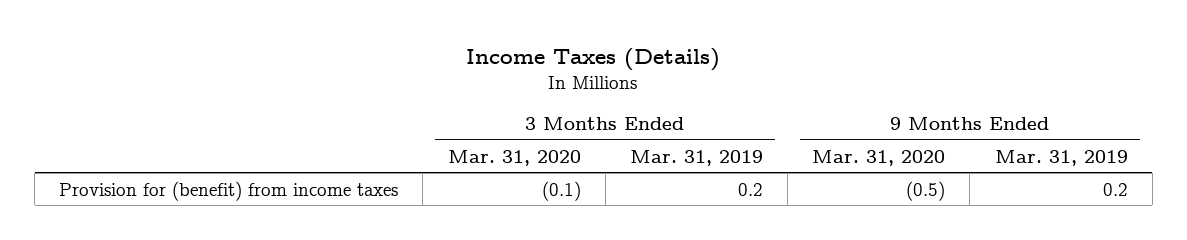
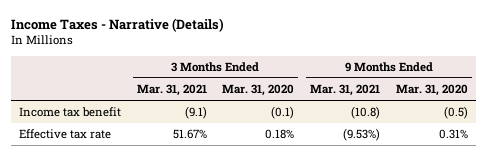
- Income Taxes (Details)
+ Income Taxes - Narrative (Details)
- | 3 Months Ended Mar. 31, 2020 | 3 Months Ended Mar. 31, 2019 | 9 Months Ended Mar. 31, 2020 | 9 Months Ended Mar. 31, 2019
+ | 3 Months Ended Mar. 31, 2021 | 3 Months Ended Mar. 31, 2020 | 9 Months Ended Mar. 31, 2021 | 9 Months Ended Mar. 31, 2020
- Provision for (benefit) from income taxes | (0.1) | 0.2 | (0.5) | 0.2
+ Income tax benefit | (9.1) | (0.1) | (10.8) | (0.5)
+ Effective tax rate | 51.67% | 0.18% | (9.53%) | 0.31%

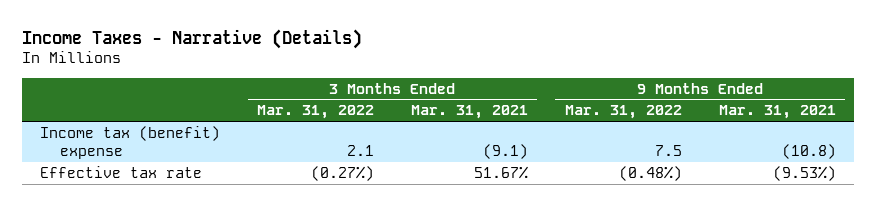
- | 3 Months Ended Mar. 31, 2021 | 3 Months Ended Mar. 31, 2020 | 9 Months Ended Mar. 31, 2021 | 9 Months Ended Mar. 31, 2020
+ | 3 Months Ended Mar. 31, 2022 | 3 Months Ended Mar. 31, 2021 | 9 Months Ended Mar. 31, 2022 | 9 Months Ended Mar. 31, 2021
- Income tax benefit | (9.1) | (0.1) | (10.8) | (0.5)
+ Income tax (benefit) expense | 2.1 | (9.1) | 7.5 | (10.8)

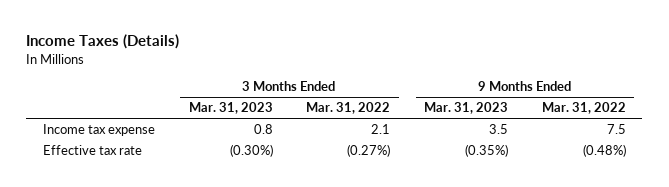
- Income Taxes - Narrative (Details)
+ Income Taxes (Details)
- | 3 Months Ended Mar. 31, 2022 | 3 Months Ended Mar. 31, 2021 | 9 Months Ended Mar. 31, 2022 | 9 Months Ended Mar. 31, 2021
+ | 3 Months Ended Mar. 31, 2023 | 3 Months Ended Mar. 31, 2022 | 9 Months Ended Mar. 31, 2023 | 9 Months Ended Mar. 31, 2022
- Income tax (benefit) expense | 2.1 | (9.1) | 7.5 | (10.8)
+ Income tax expense | 0.8 | 2.1 | 3.5 | 7.5

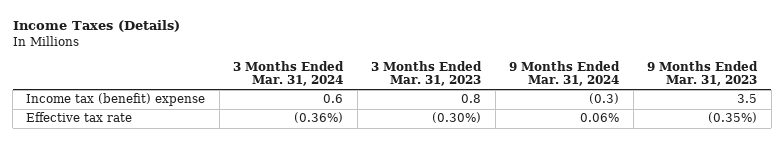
- | 3 Months Ended Mar. 31, 2023 | 3 Months Ended Mar. 31, 2022 | 9 Months Ended Mar. 31, 2023 | 9 Months Ended Mar. 31, 2022
+ | 3 Months Ended Mar. 31, 2024 | 3 Months Ended Mar. 31, 2023 | 9 Months Ended Mar. 31, 2024 | 9 Months Ended Mar. 31, 2023
- Income tax expense | 0.8 | 2.1 | 3.5 | 7.5
+ Income tax (benefit) expense | 0.6 | 0.8 | (0.3) | 3.5

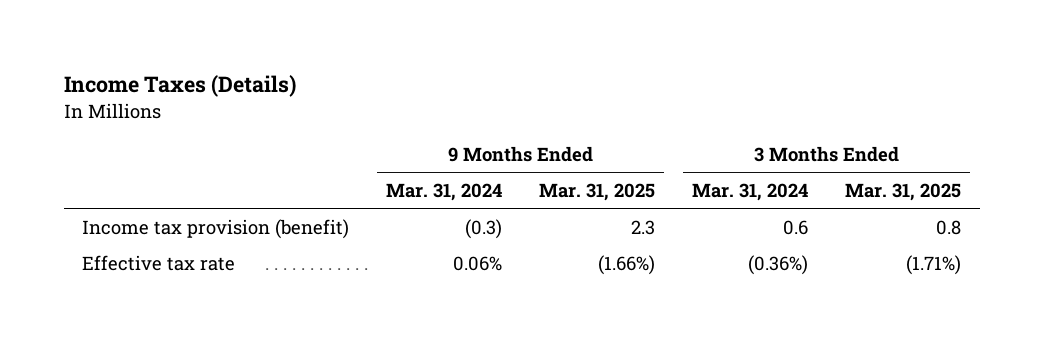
- | 3 Months Ended Mar. 31, 2024 | 3 Months Ended Mar. 31, 2023 | 9 Months Ended Mar. 31, 2024 | 9 Months Ended Mar. 31, 2023
+ | 9 Months Ended Mar. 31, 2024 | 9 Months Ended Mar. 31, 2025 | 3 Months Ended Mar. 31, 2024 | 3 Months Ended Mar. 31, 2025
- Income tax (benefit) expense | 0.6 | 0.8 | (0.3) | 3.5
+ Income tax provision (benefit) | (0.3) | 2.3 | 0.6 | 0.8

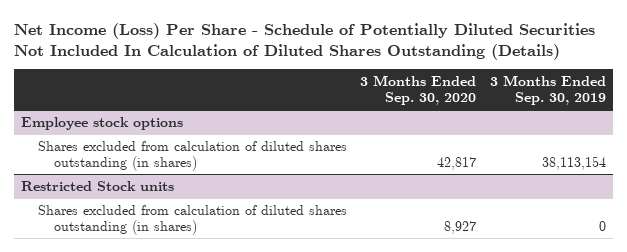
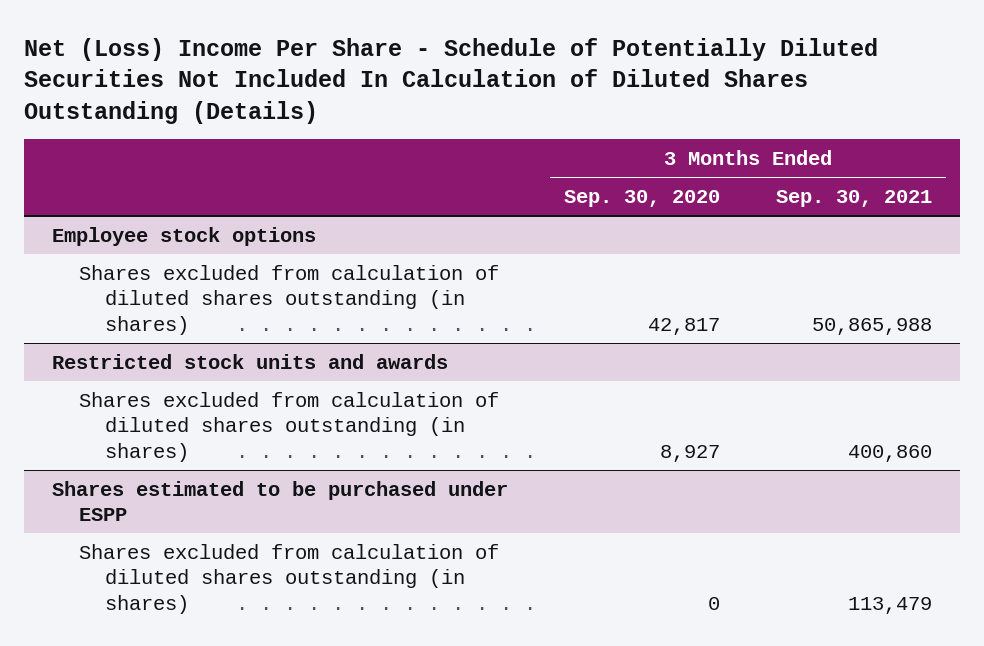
- Net Income (Loss) Per Share - Schedule of Potentially Diluted Securities Not Included In Calculation of Diluted Shares Outstanding (Details)
+ Net (Loss) Income Per Share - Schedule of Potentially Diluted Securities Not Included In Calculation of Diluted Shares Outstanding (Details)
- | 3 Months Ended Sep. 30, 2020 | 3 Months Ended Sep. 30, 2019
+ | 3 Months Ended Sep. 30, 2020 | 3 Months Ended Sep. 30, 2021
- Restricted Stock units
+ Restricted stock units and awards
+ Shares estimated to be purchased under ESPP
+ Shares excluded from calculation of diluted shares outstanding (in shares) | 0 | 113,479

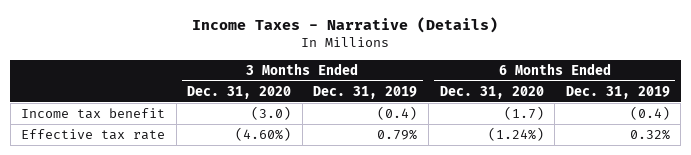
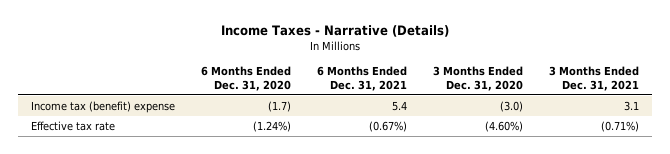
- | 3 Months Ended Dec. 31, 2020 | 3 Months Ended Dec. 31, 2019 | 6 Months Ended Dec. 31, 2020 | 6 Months Ended Dec. 31, 2019
+ | 6 Months Ended Dec. 31, 2020 | 6 Months Ended Dec. 31, 2021 | 3 Months Ended Dec. 31, 2020 | 3 Months Ended Dec. 31, 2021
- Income tax benefit | (3.0) | (0.4) | (1.7) | (0.4)
+ Income tax (benefit) expense | (1.7) | 5.4 | (3.0) | 3.1

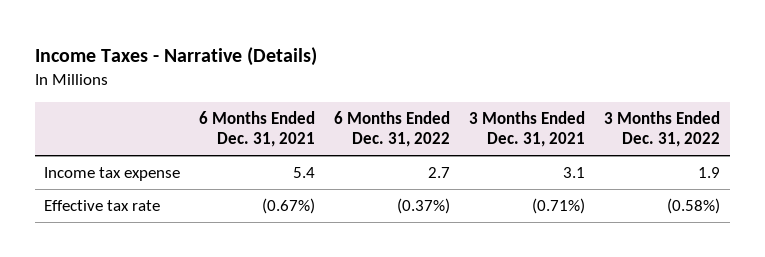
- | 6 Months Ended Dec. 31, 2020 | 6 Months Ended Dec. 31, 2021 | 3 Months Ended Dec. 31, 2020 | 3 Months Ended Dec. 31, 2021
+ | 6 Months Ended Dec. 31, 2021 | 6 Months Ended Dec. 31, 2022 | 3 Months Ended Dec. 31, 2021 | 3 Months Ended Dec. 31, 2022
- Income tax (benefit) expense | (1.7) | 5.4 | (3.0) | 3.1
+ Income tax expense | 5.4 | 2.7 | 3.1 | 1.9

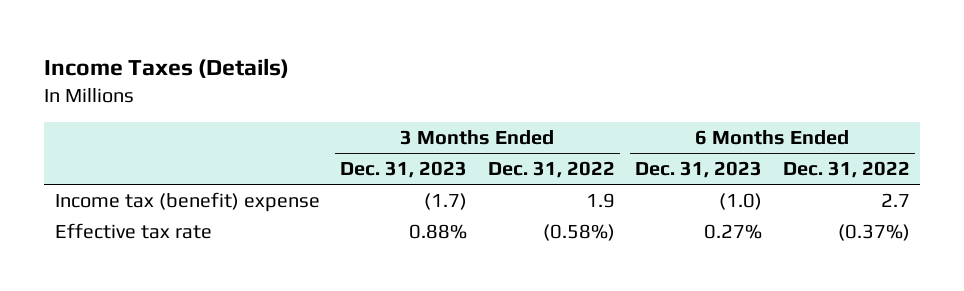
- Income Taxes - Narrative (Details)
+ Income Taxes (Details)
- | 6 Months Ended Dec. 31, 2021 | 6 Months Ended Dec. 31, 2022 | 3 Months Ended Dec. 31, 2021 | 3 Months Ended Dec. 31, 2022
+ | 3 Months Ended Dec. 31, 2023 | 3 Months Ended Dec. 31, 2022 | 6 Months Ended Dec. 31, 2023 | 6 Months Ended Dec. 31, 2022
- Income tax expense | 5.4 | 2.7 | 3.1 | 1.9
+ Income tax (benefit) expense | (1.7) | 1.9 | (1.0) | 2.7

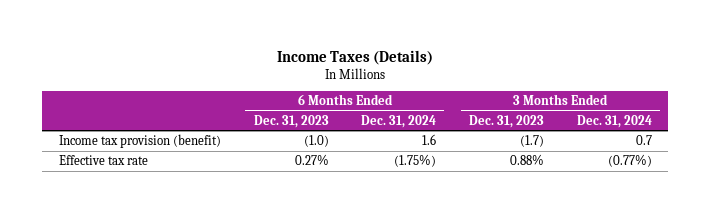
- | 3 Months Ended Dec. 31, 2023 | 3 Months Ended Dec. 31, 2022 | 6 Months Ended Dec. 31, 2023 | 6 Months Ended Dec. 31, 2022
+ | 6 Months Ended Dec. 31, 2023 | 6 Months Ended Dec. 31, 2024 | 3 Months Ended Dec. 31, 2023 | 3 Months Ended Dec. 31, 2024
- Income tax (benefit) expense | (1.7) | 1.9 | (1.0) | 2.7
+ Income tax provision (benefit) | (1.0) | 1.6 | (1.7) | 0.7

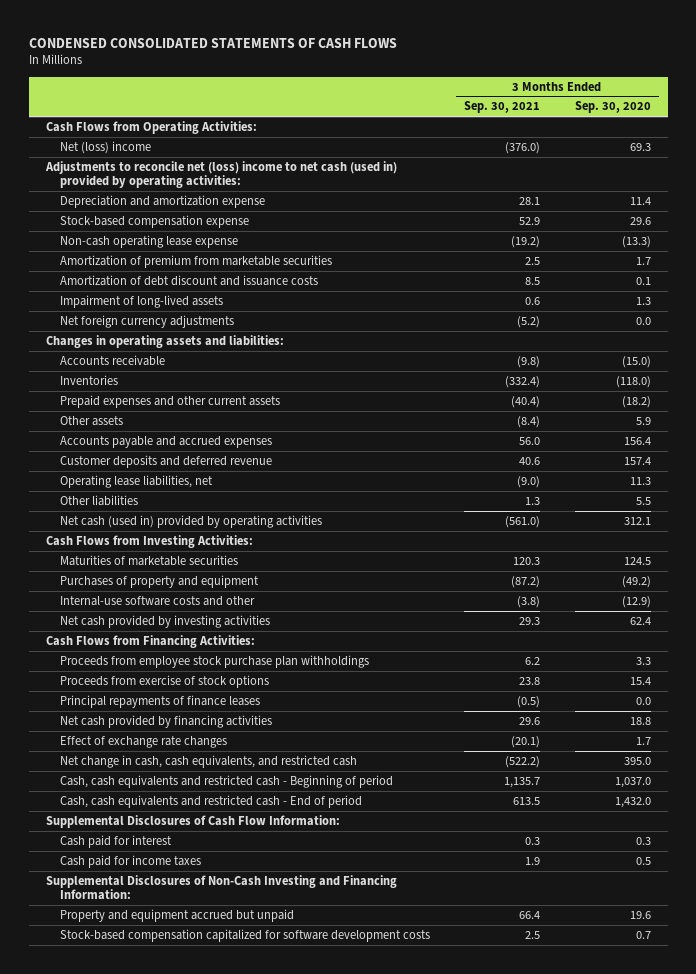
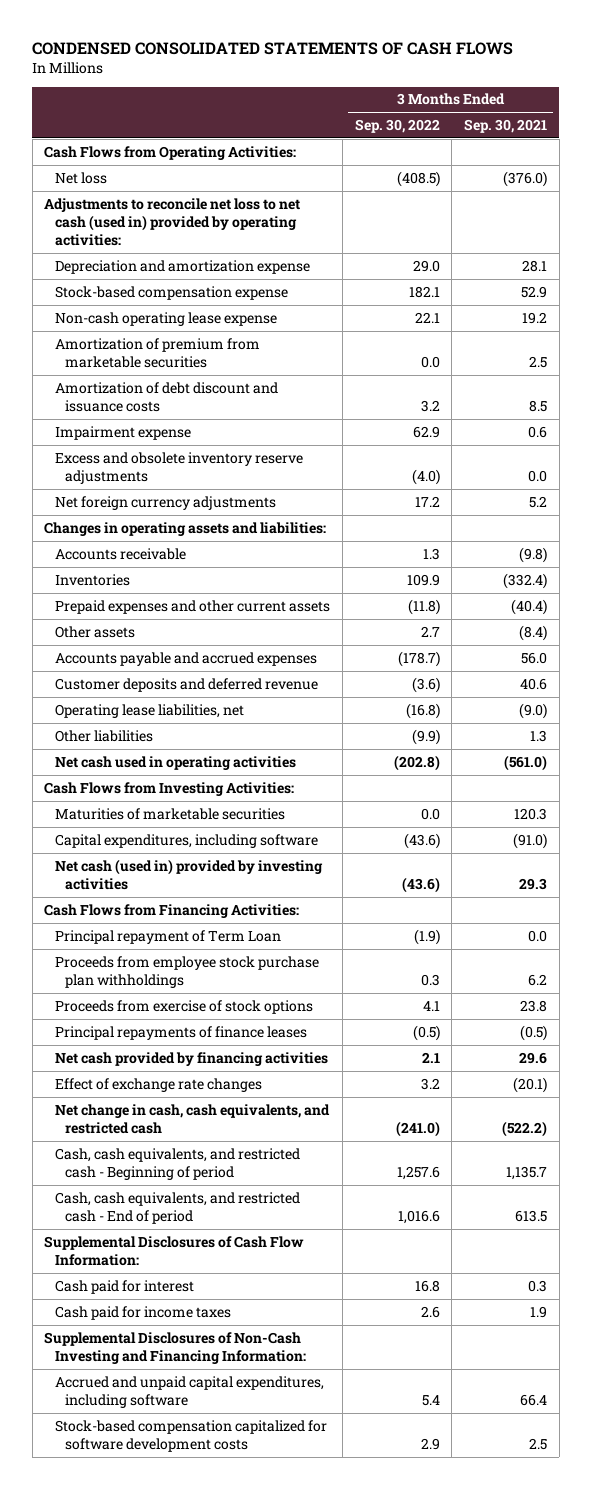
- | 3 Months Ended Sep. 30, 2021 | 3 Months Ended Sep. 30, 2020
+ | 3 Months Ended Sep. 30, 2022 | 3 Months Ended Sep. 30, 2021
- Net (loss) income | (376.0) | 69.3
- Adjustments to reconcile net (loss) income to net cash (used in) provided by operating activities:
+ Net loss | (408.5) | (376.0)
+ Adjustments to reconcile net loss to net cash (used in) provided by operating activities:
- Non-cash operating lease expense | (19.2) | (13.3)
+ Non-cash operating lease expense | 22.1 | 19.2
- Impairment of long-lived assets | 0.6 | 1.3
- Net foreign currency adjustments | (5.2) | 0.0
+ Impairment expense | 62.9 | 0.6
+ Excess and obsolete inventory reserve adjustments | (4.0) | 0.0
+ Net foreign currency adjustments | 17.2 | 5.2
- Net cash (used in) provided by operating activities | (561.0) | 312.1
+ Net cash used in operating activities | (202.8) | (561.0)
- Purchases of property and equipment | (87.2) | (49.2)
- Internal-use software costs and other | (3.8) | (12.9)
- Net cash provided by investing activities | 29.3 | 62.4
+ Capital expenditures, including software | (43.6) | (91.0)
+ Net cash (used in) provided by investing activities | (43.6) | 29.3
+ Principal repayment of Term Loan | (1.9) | 0.0
- Cash, cash equivalents and restricted cash - Beginning of period | 1,135.7 | 1,037.0
- Cash, cash equivalents and restricted cash - End of period | 613.5 | 1,432.0
+ Cash, cash equivalents, and restricted cash - Beginning of period | 1,257.6 | 1,135.7
+ Cash, cash equivalents, and restricted cash - End of period | 1,016.6 | 613.5
- Property and equipment accrued but unpaid | 66.4 | 19.6
+ Accrued and unpaid capital expenditures, including software | 5.4 | 66.4

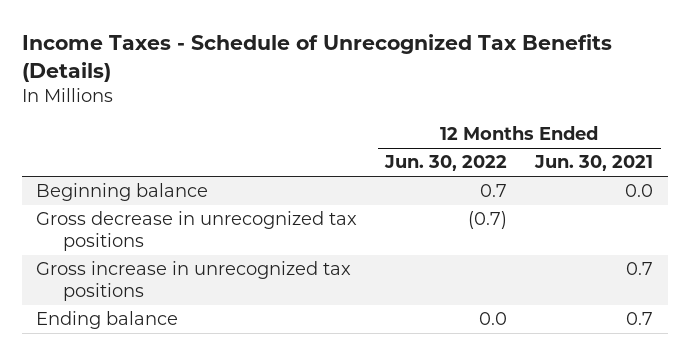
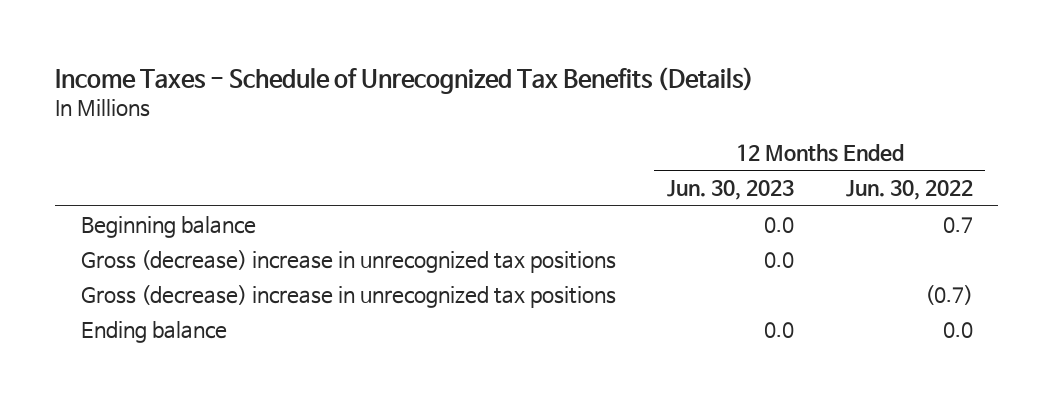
- | 12 Months Ended Jun. 30, 2022 | 12 Months Ended Jun. 30, 2021
+ | 12 Months Ended Jun. 30, 2023 | 12 Months Ended Jun. 30, 2022
- Gross decrease in unrecognized tax positions | (0.7) |
- Gross increase in unrecognized tax positions | | 0.7
+ Gross (decrease) increase in unrecognized tax positions | 0.0 |
+ Gross (decrease) increase in unrecognized tax positions | | (0.7)

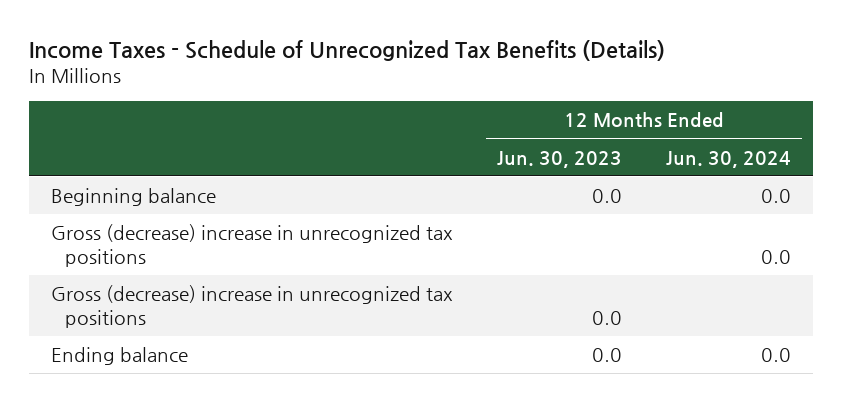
- | 12 Months Ended Jun. 30, 2023 | 12 Months Ended Jun. 30, 2022
+ | 12 Months Ended Jun. 30, 2023 | 12 Months Ended Jun. 30, 2024
moved down: Gross (decrease) increase in unrecognized tax positions | 0.0 |

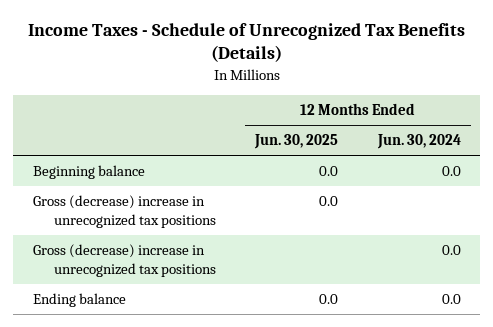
- | 12 Months Ended Jun. 30, 2023 | 12 Months Ended Jun. 30, 2024
+ | 12 Months Ended Jun. 30, 2025 | 12 Months Ended Jun. 30, 2024
moved down: Gross (decrease) increase in unrecognized tax positions | | 0.0

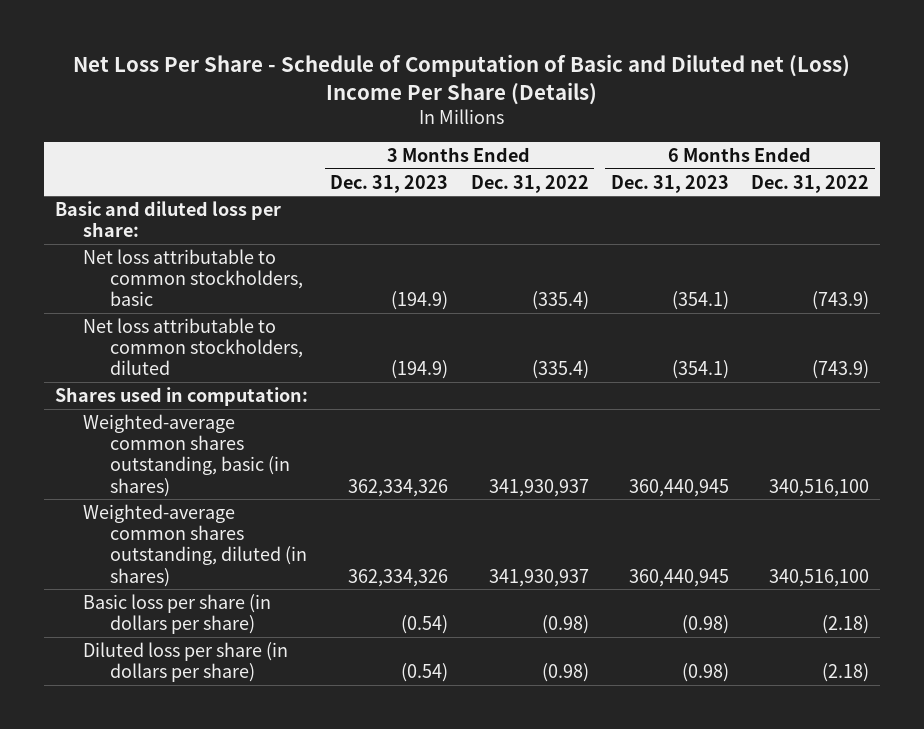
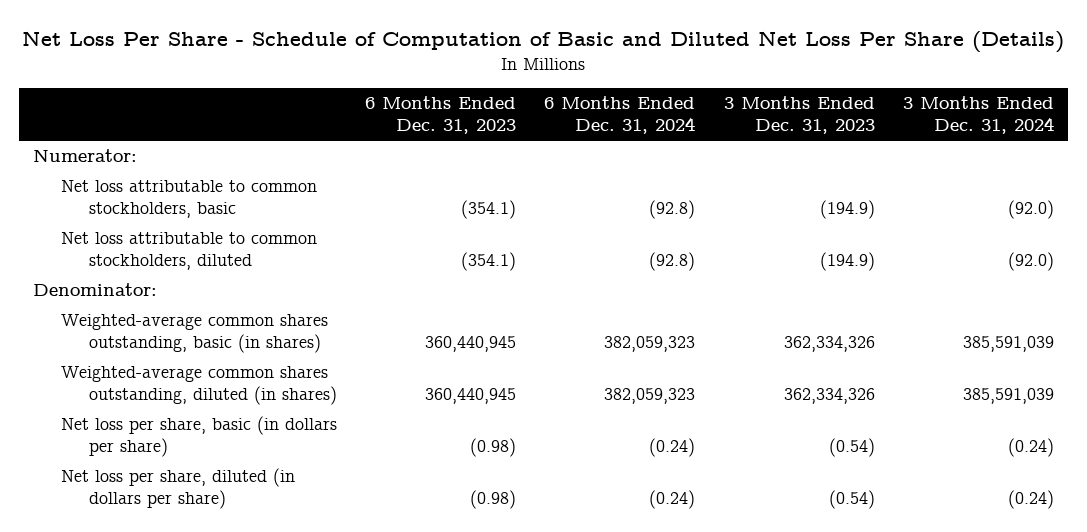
- Net Loss Per Share - Schedule of Computation of Basic and Diluted net (Loss) Income Per Share (Details)
+ Net Loss Per Share - Schedule of Computation of Basic and Diluted Net Loss Per Share (Details)
- | 3 Months Ended Dec. 31, 2023 | 3 Months Ended Dec. 31, 2022 | 6 Months Ended Dec. 31, 2023 | 6 Months Ended Dec. 31, 2022
+ | 6 Months Ended Dec. 31, 2023 | 6 Months Ended Dec. 31, 2024 | 3 Months Ended Dec. 31, 2023 | 3 Months Ended Dec. 31, 2024
- Basic and diluted loss per share:
+ Numerator:
- Shares used in computation:
+ Denominator:
- Basic loss per share (in dollars per share) | (0.54) | (0.98) | (0.98) | (2.18)
- Diluted loss per share (in dollars per share) | (0.54) | (0.98) | (0.98) | (2.18)
+ Net loss per share, basic (in dollars per share) | (0.98) | (0.24) | (0.54) | (0.24)
+ Net loss per share, diluted (in dollars per share) | (0.98) | (0.24) | (0.54) | (0.24)

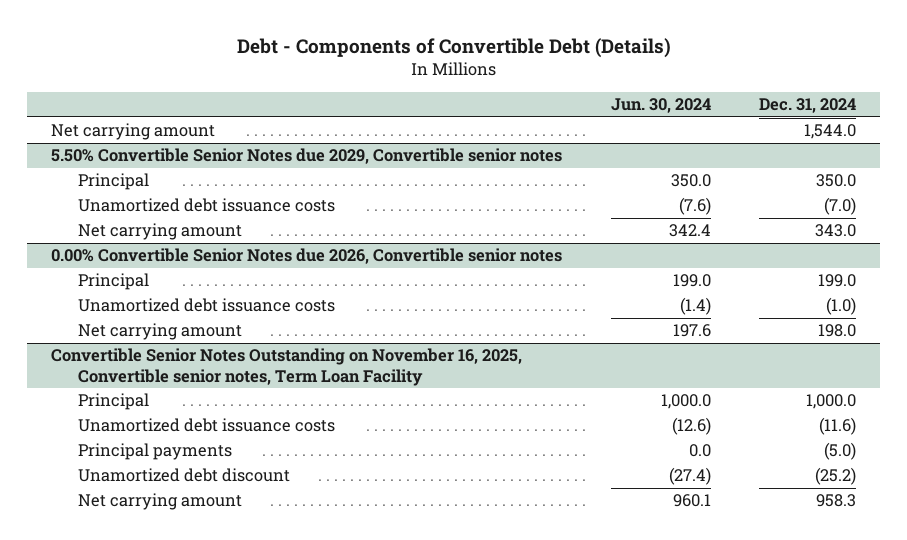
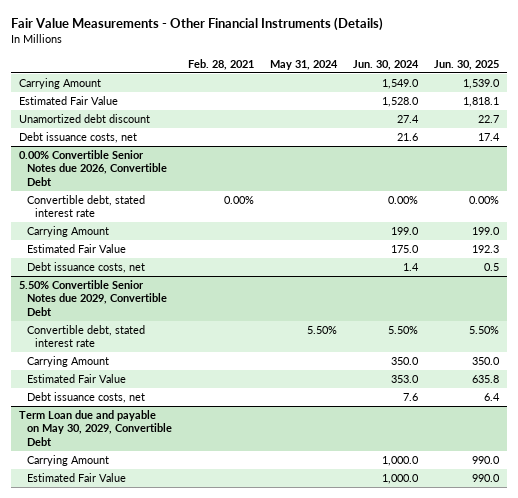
- Debt - Components of Convertible Debt (Details)
+ Fair Value Measurements - Other Financial Instruments (Details)
- | Jun. 30, 2024 | Dec. 31, 2024
+ | Feb. 28, 2021 | May 31, 2024 | Jun. 30, 2024 | Jun. 30, 2025
- Net carrying amount | | 1,544.0
- 5.50% Convertible Senior Notes due 2029, Convertible senior notes
- Principal | 350.0 | 350.0
- Unamortized debt issuance costs | (7.6) | (7.0)
- Net carrying amount | 342.4 | 343.0
- 0.00% Convertible Senior Notes due 2026, Convertible senior notes
- Principal | 199.0 | 199.0
- Unamortized debt issuance costs | (1.4) | (1.0)
- Net carrying amount | 197.6 | 198.0
- Convertible Senior Notes Outstanding on November 16, 2025, Convertible senior notes, Term Loan Facility
- Principal | 1,000.0 | 1,000.0
- Unamortized debt issuance costs | (12.6) | (11.6)
- Principal payments | 0.0 | (5.0)
- Unamortized debt discount | (27.4) | (25.2)
- Net carrying amount | 960.1 | 958.3
+ Carrying Amount | | | 1,549.0 | 1,539.0
+ Estimated Fair Value | | | 1,528.0 | 1,818.1
+ Unamortized debt discount | | | 27.4 | 22.7
+ Debt issuance costs, net | | | 21.6 | 17.4
+ 0.00% Convertible Senior Notes due 2026, Convertible Debt
+ Convertible debt, stated interest rate | 0.00% | | 0.00% | 0.00%
+ Carrying Amount | | | 199.0 | 199.0
+ Estimated Fair Value | | | 175.0 | 192.3
+ Debt issuance costs, net | | | 1.4 | 0.5
+ 5.50% Convertible Senior Notes due 2029, Convertible Debt
+ Convertible debt, stated interest rate | | 5.50% | 5.50% | 5.50%
+ Carrying Amount | | | 350.0 | 350.0
+ Estimated Fair Value | | | 353.0 | 635.8
+ Debt issuance costs, net | | | 7.6 | 6.4
+ Term Loan due and payable on May 30, 2029, Convertible Debt
+ Carrying Amount | | | 1,000.0 | 990.0
+ Estimated Fair Value | | | 1,000.0 | 990.0

